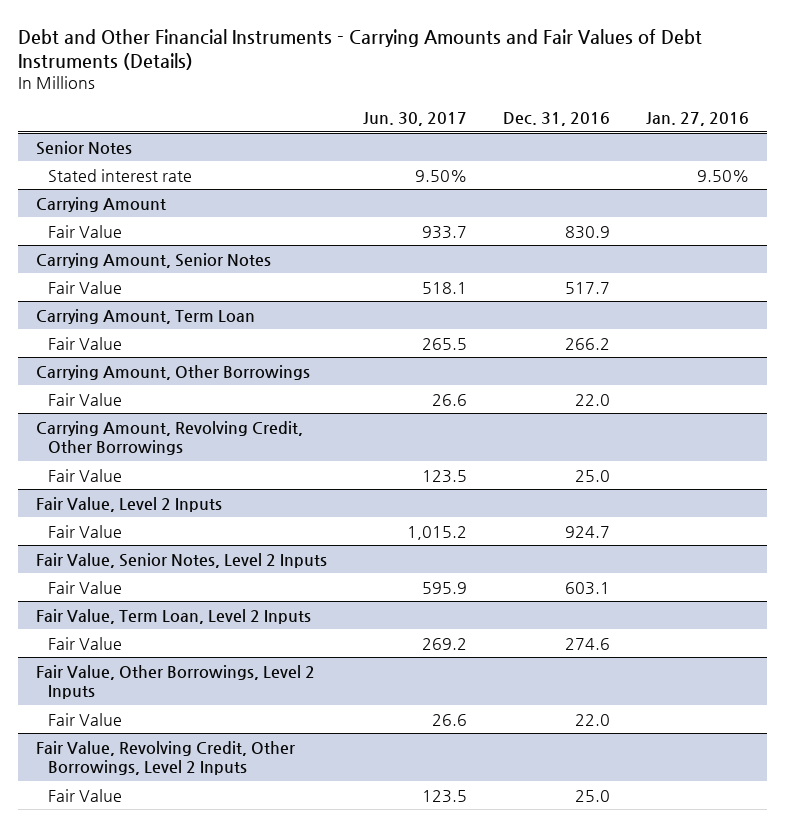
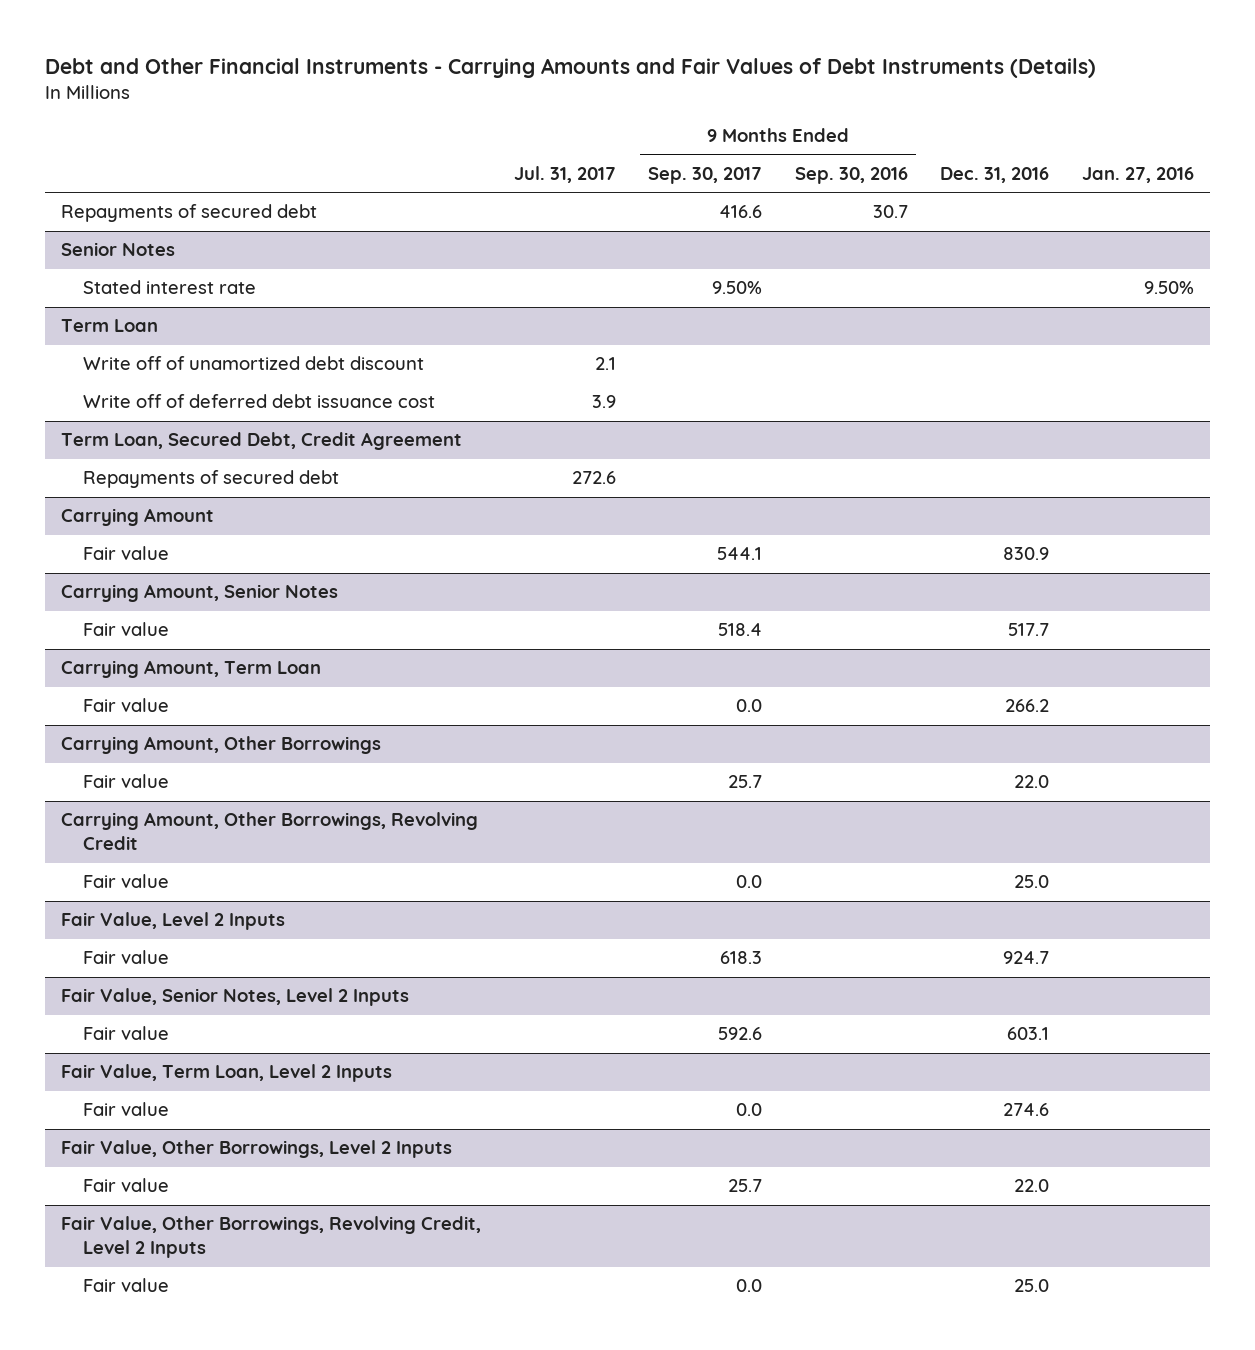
- | Jun. 30, 2017 | Dec. 31, 2016 | Jan. 27, 2016
+ | Jul. 31, 2017 | 9 Months Ended Sep. 30, 2017 | 9 Months Ended Sep. 30, 2016 | Dec. 31, 2016 | Jan. 27, 2016
+ Repayments of secured debt | | 416.6 | 30.7 | |
+ Term Loan
+ Write off of unamortized debt discount | 2.1 | | | |
+ Write off of deferred debt issuance cost | 3.9 | | | |
+ Term Loan, Secured Debt, Credit Agreement
+ Repayments of secured debt | 272.6 | | | |
@ Carrying Amount
- Fair Value | 933.7 | 830.9 |
+ Fair value | | 544.1 | | 830.9 |
@ Carrying Amount, Senior Notes
- Fair Value | 518.1 | 517.7 |
+ Fair value | | 518.4 | | 517.7 |
@ Carrying Amount, Term Loan
- Fair Value | 265.5 | 266.2 |
+ Fair value | | 0.0 | | 266.2 |
@ Carrying Amount, Other Borrowings
- Fair Value | 26.6 | 22.0 |
- Carrying Amount, Revolving Credit, Other Borrowings
- Fair Value | 123.5 | 25.0 |
@ Carrying Amount, Other Borrowings
+ Fair value | | 25.7 | | 22.0 |
+ Carrying Amount, Other Borrowings, Revolving Credit
+ Fair value | | 0.0 | | 25.0 |
@ Fair Value, Level 2 Inputs
- Fair Value | 1,015.2 | 924.7 |
+ Fair value | | 618.3 | | 924.7 |
@ Fair Value, Senior Notes, Level 2 Inputs
- Fair Value | 595.9 | 603.1 |
+ Fair value | | 592.6 | | 603.1 |
@ Fair Value, Term Loan, Level 2 Inputs
- Fair Value | 269.2 | 274.6 |
+ Fair value | | 0.0 | | 274.6 |
@ Fair Value, Other Borrowings, Level 2 Inputs
- Fair Value | 26.6 | 22.0 |
- Fair Value, Revolving Credit, Other Borrowings, Level 2 Inputs
- Fair Value | 123.5 | 25.0 |
@ Fair Value, Other Borrowings, Level 2 Inputs
+ Fair value | | 25.7 | | 22.0 |
+ Fair Value, Other Borrowings, Revolving Credit, Level 2 Inputs
+ Fair value | | 0.0 | | 25.0 |

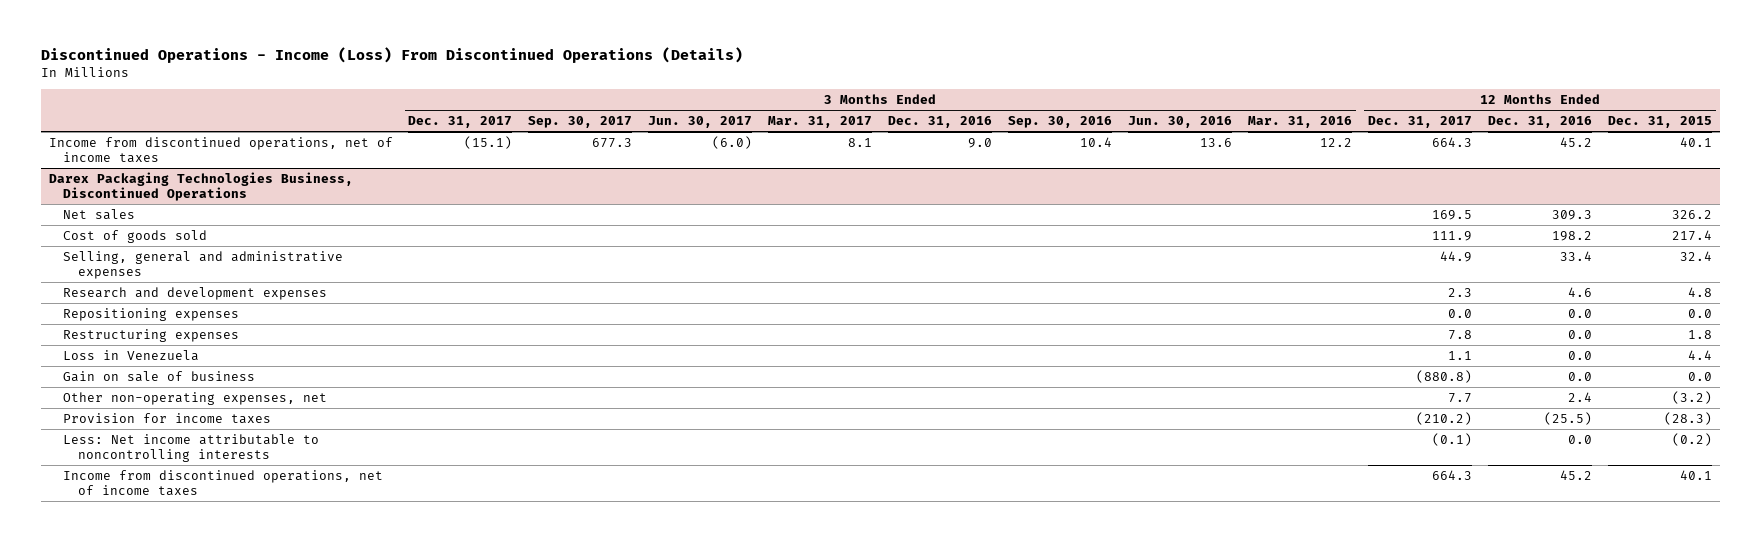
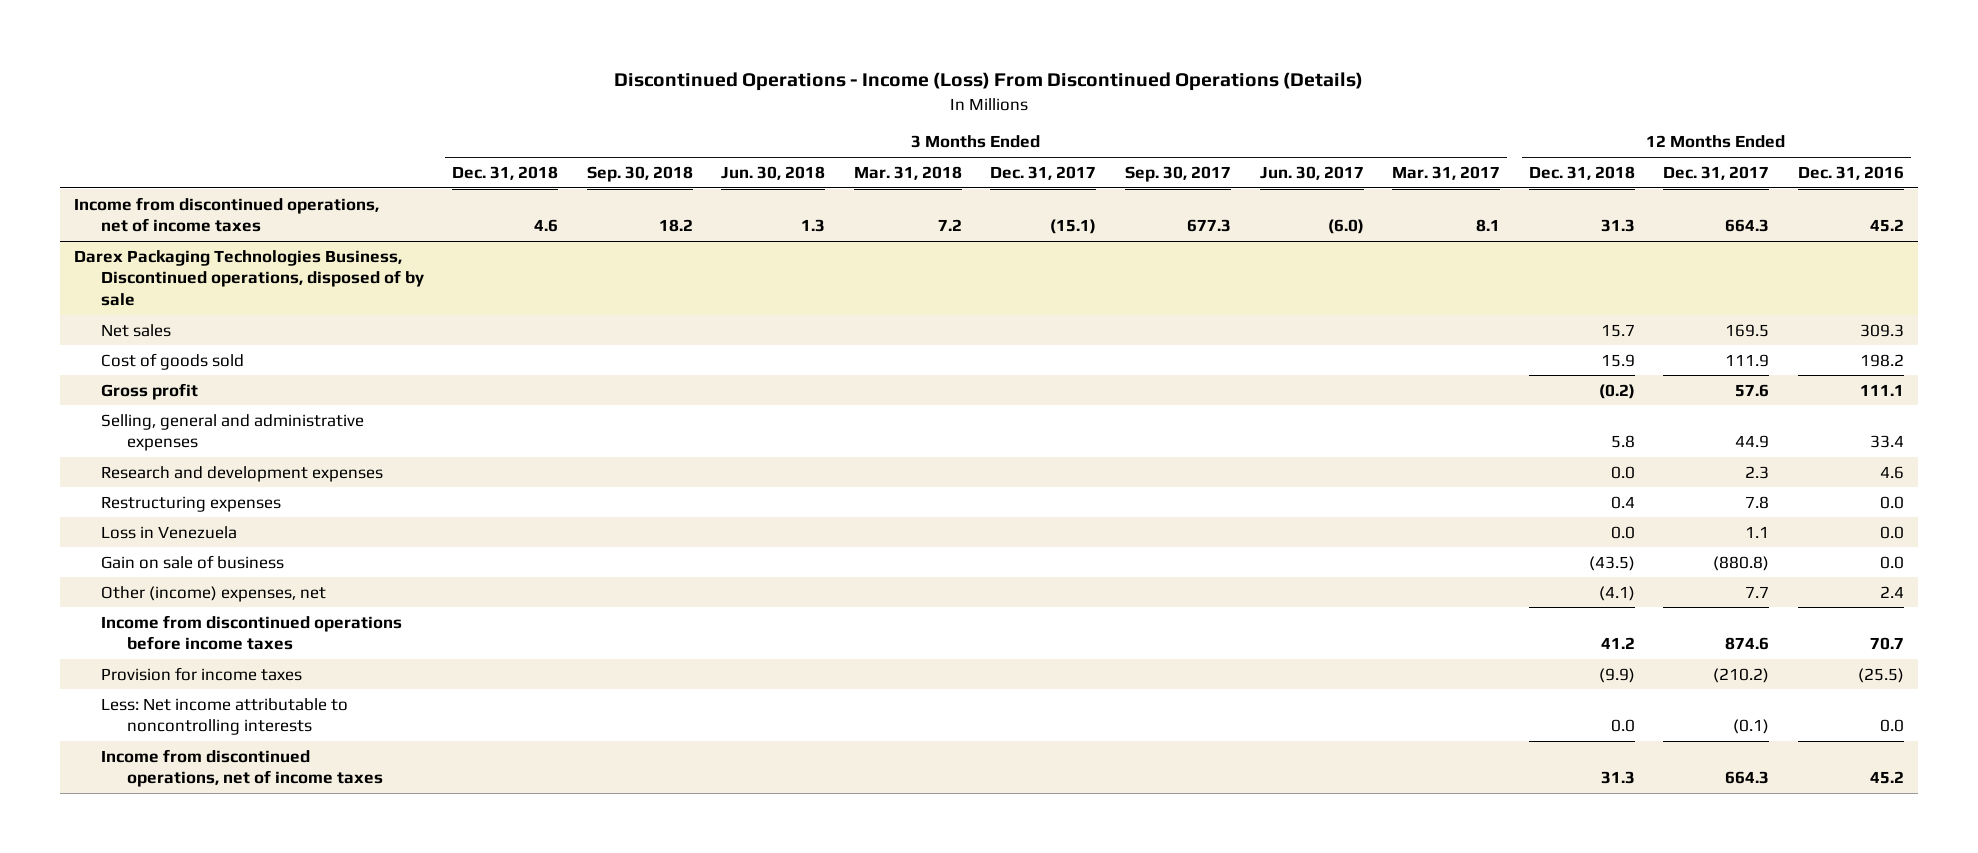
- | 3 Months Ended Dec. 31, 2017 | 3 Months Ended Sep. 30, 2017 | 3 Months Ended Jun. 30, 2017 | 3 Months Ended Mar. 31, 2017 | 3 Months Ended Dec. 31, 2016 | 3 Months Ended Sep. 30, 2016 | 3 Months Ended Jun. 30, 2016 | 3 Months Ended Mar. 31, 2016 | 12 Months Ended Dec. 31, 2017 | 12 Months Ended Dec. 31, 2016 | 12 Months Ended Dec. 31, 2015
+ | 3 Months Ended Dec. 31, 2018 | 3 Months Ended Sep. 30, 2018 | 3 Months Ended Jun. 30, 2018 | 3 Months Ended Mar. 31, 2018 | 3 Months Ended Dec. 31, 2017 | 3 Months Ended Sep. 30, 2017 | 3 Months Ended Jun. 30, 2017 | 3 Months Ended Mar. 31, 2017 | 12 Months Ended Dec. 31, 2018 | 12 Months Ended Dec. 31, 2017 | 12 Months Ended Dec. 31, 2016
- Darex Packaging Technologies Business, Discontinued Operations
+ Darex Packaging Technologies Business, Discontinued operations, disposed of by sale
+ Gross profit | | | | | | | | | (0.2) | 57.6 | 111.1
- Repositioning expenses | | | | | | | | | 0.0 | 0.0 | 0.0
- Other non-operating expenses, net | | | | | | | | | 7.7 | 2.4 | (3.2)
+ Other (income) expenses, net | | | | | | | | | (4.1) | 7.7 | 2.4
+ Income from discontinued operations before income taxes | | | | | | | | | 41.2 | 874.6 | 70.7

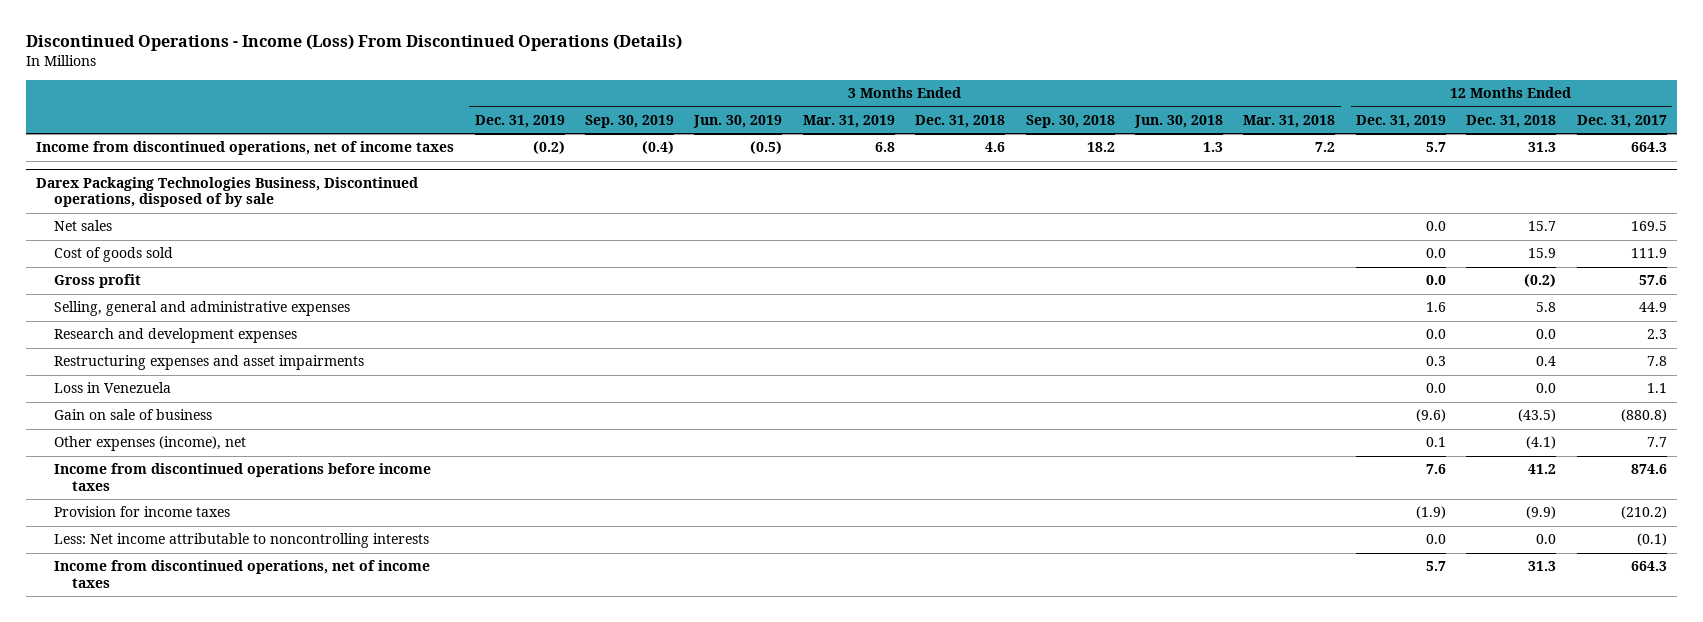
- | 3 Months Ended Dec. 31, 2018 | 3 Months Ended Sep. 30, 2018 | 3 Months Ended Jun. 30, 2018 | 3 Months Ended Mar. 31, 2018 | 3 Months Ended Dec. 31, 2017 | 3 Months Ended Sep. 30, 2017 | 3 Months Ended Jun. 30, 2017 | 3 Months Ended Mar. 31, 2017 | 12 Months Ended Dec. 31, 2018 | 12 Months Ended Dec. 31, 2017 | 12 Months Ended Dec. 31, 2016
+ | 3 Months Ended Dec. 31, 2019 | 3 Months Ended Sep. 30, 2019 | 3 Months Ended Jun. 30, 2019 | 3 Months Ended Mar. 31, 2019 | 3 Months Ended Dec. 31, 2018 | 3 Months Ended Sep. 30, 2018 | 3 Months Ended Jun. 30, 2018 | 3 Months Ended Mar. 31, 2018 | 12 Months Ended Dec. 31, 2019 | 12 Months Ended Dec. 31, 2018 | 12 Months Ended Dec. 31, 2017
@ Darex Packaging Technologies Business, Discontinued operations, disposed of by sale
- Restructuring expenses | | | | | | | | | 0.4 | 7.8 | 0.0
+ Restructuring expenses and asset impairments | | | | | | | | | 0.3 | 0.4 | 7.8
- Other (income) expenses, net | | | | | | | | | (4.1) | 7.7 | 2.4
+ Other expenses (income), net | | | | | | | | | 0.1 | (4.1) | 7.7

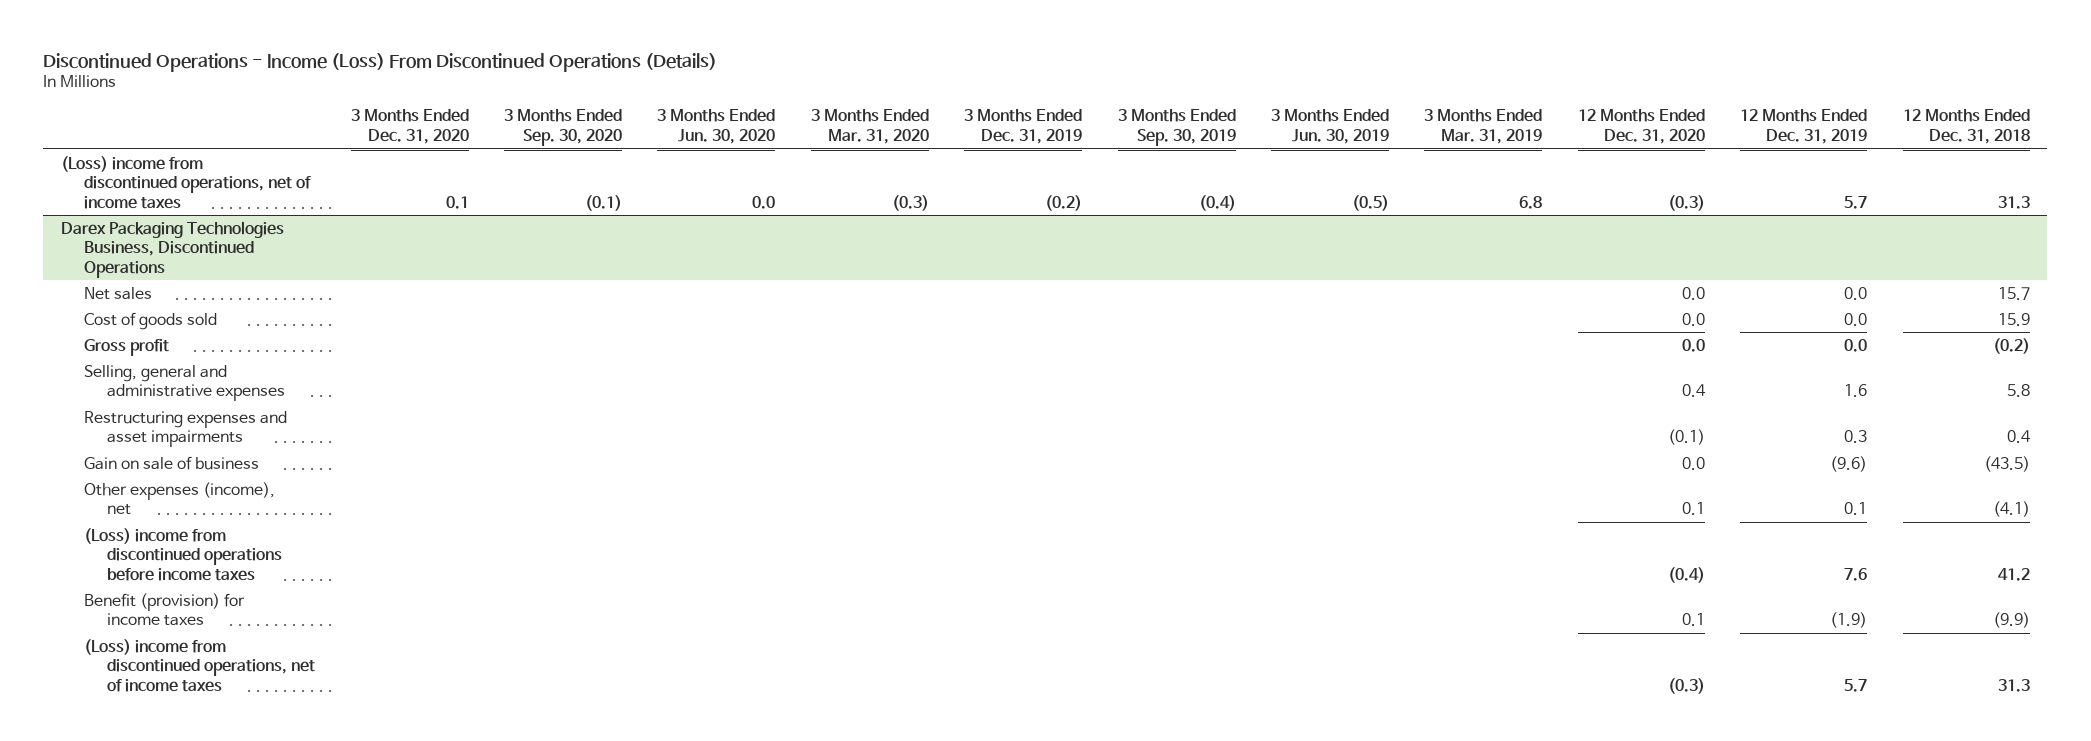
- | 3 Months Ended Dec. 31, 2019 | 3 Months Ended Sep. 30, 2019 | 3 Months Ended Jun. 30, 2019 | 3 Months Ended Mar. 31, 2019 | 3 Months Ended Dec. 31, 2018 | 3 Months Ended Sep. 30, 2018 | 3 Months Ended Jun. 30, 2018 | 3 Months Ended Mar. 31, 2018 | 12 Months Ended Dec. 31, 2019 | 12 Months Ended Dec. 31, 2018 | 12 Months Ended Dec. 31, 2017
+ | 3 Months Ended Dec. 31, 2020 | 3 Months Ended Sep. 30, 2020 | 3 Months Ended Jun. 30, 2020 | 3 Months Ended Mar. 31, 2020 | 3 Months Ended Dec. 31, 2019 | 3 Months Ended Sep. 30, 2019 | 3 Months Ended Jun. 30, 2019 | 3 Months Ended Mar. 31, 2019 | 12 Months Ended Dec. 31, 2020 | 12 Months Ended Dec. 31, 2019 | 12 Months Ended Dec. 31, 2018
- Income from discontinued operations, net of income taxes | (0.2) | (0.4) | (0.5) | 6.8 | 4.6 | 18.2 | 1.3 | 7.2 | 5.7 | 31.3 | 664.3
- Darex Packaging Technologies Business, Discontinued operations, disposed of by sale
+ (Loss) income from discontinued operations, net of income taxes | 0.1 | (0.1) | 0.0 | (0.3) | (0.2) | (0.4) | (0.5) | 6.8 | (0.3) | 5.7 | 31.3
+ Darex Packaging Technologies Business, Discontinued Operations
- Research and development expenses | | | | | | | | | 0.0 | 0.0 | 2.3
- Loss in Venezuela | | | | | | | | | 0.0 | 0.0 | 1.1
- Income from discontinued operations before income taxes | | | | | | | | | 7.6 | 41.2 | 874.6
- Provision for income taxes | | | | | | | | | (1.9) | (9.9) | (210.2)
- Less: Net income attributable to noncontrolling interests | | | | | | | | | 0.0 | 0.0 | (0.1)
- Income from discontinued operations, net of income taxes | | | | | | | | | 5.7 | 31.3 | 664.3
+ (Loss) income from discontinued operations before income taxes | | | | | | | | | (0.4) | 7.6 | 41.2
+ Benefit (provision) for income taxes | | | | | | | | | 0.1 | (1.9) | (9.9)
+ (Loss) income from discontinued operations, net of income taxes | | | | | | | | | (0.3) | 5.7 | 31.3

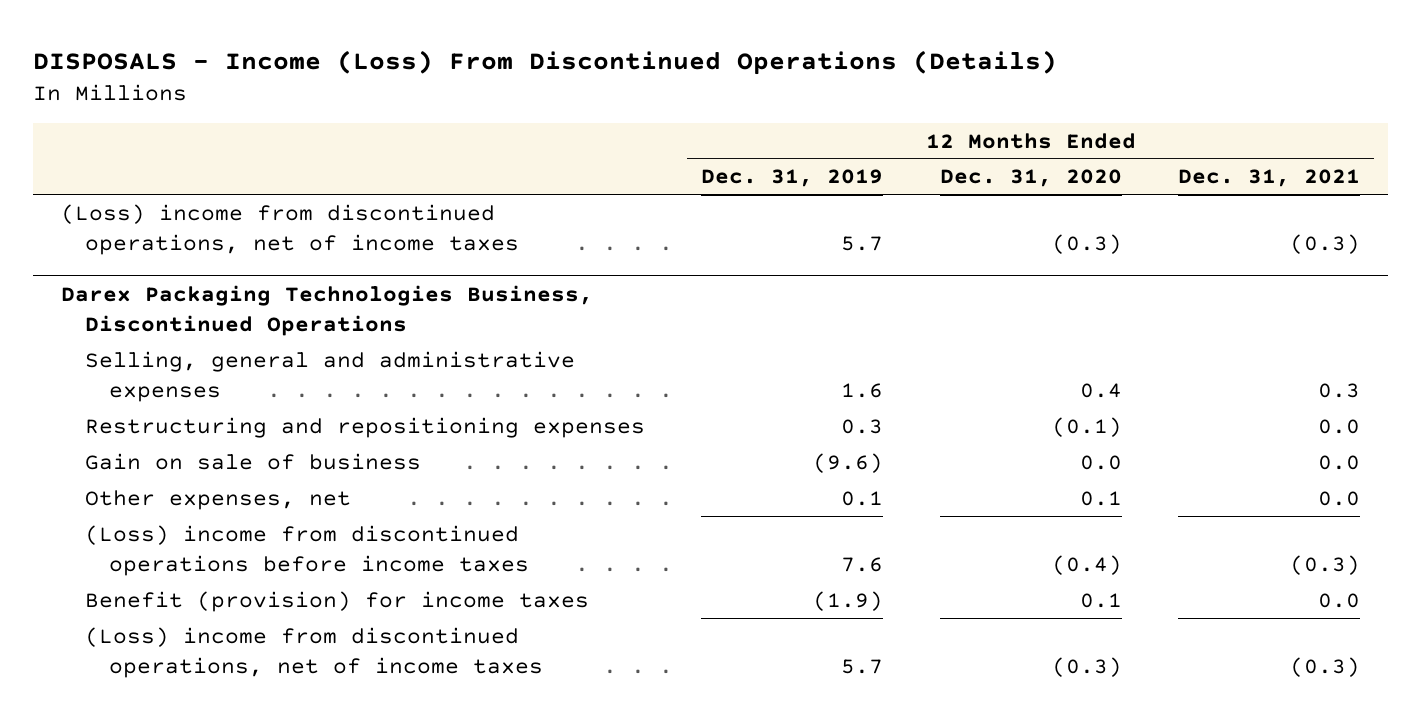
- Discontinued Operations - Income (Loss) From Discontinued Operations (Details)
+ DISPOSALS - Income (Loss) From Discontinued Operations (Details)
- | 3 Months Ended Dec. 31, 2020 | 3 Months Ended Sep. 30, 2020 | 3 Months Ended Jun. 30, 2020 | 3 Months Ended Mar. 31, 2020 | 3 Months Ended Dec. 31, 2019 | 3 Months Ended Sep. 30, 2019 | 3 Months Ended Jun. 30, 2019 | 3 Months Ended Mar. 31, 2019 | 12 Months Ended Dec. 31, 2020 | 12 Months Ended Dec. 31, 2019 | 12 Months Ended Dec. 31, 2018
+ | 12 Months Ended Dec. 31, 2019 | 12 Months Ended Dec. 31, 2020 | 12 Months Ended Dec. 31, 2021
@ Darex Packaging Technologies Business, Discontinued Operations
- Net sales | | | | | | | | | 0.0 | 0.0 | 15.7
- Cost of goods sold | | | | | | | | | 0.0 | 0.0 | 15.9
- Gross profit | | | | | | | | | 0.0 | 0.0 | (0.2)
- Restructuring expenses and asset impairments | | | | | | | | | (0.1) | 0.3 | 0.4
+ Restructuring and repositioning expenses | 0.3 | (0.1) | 0.0
- Other expenses (income), net | | | | | | | | | 0.1 | 0.1 | (4.1)
+ Other expenses, net | 0.1 | 0.1 | 0.0

